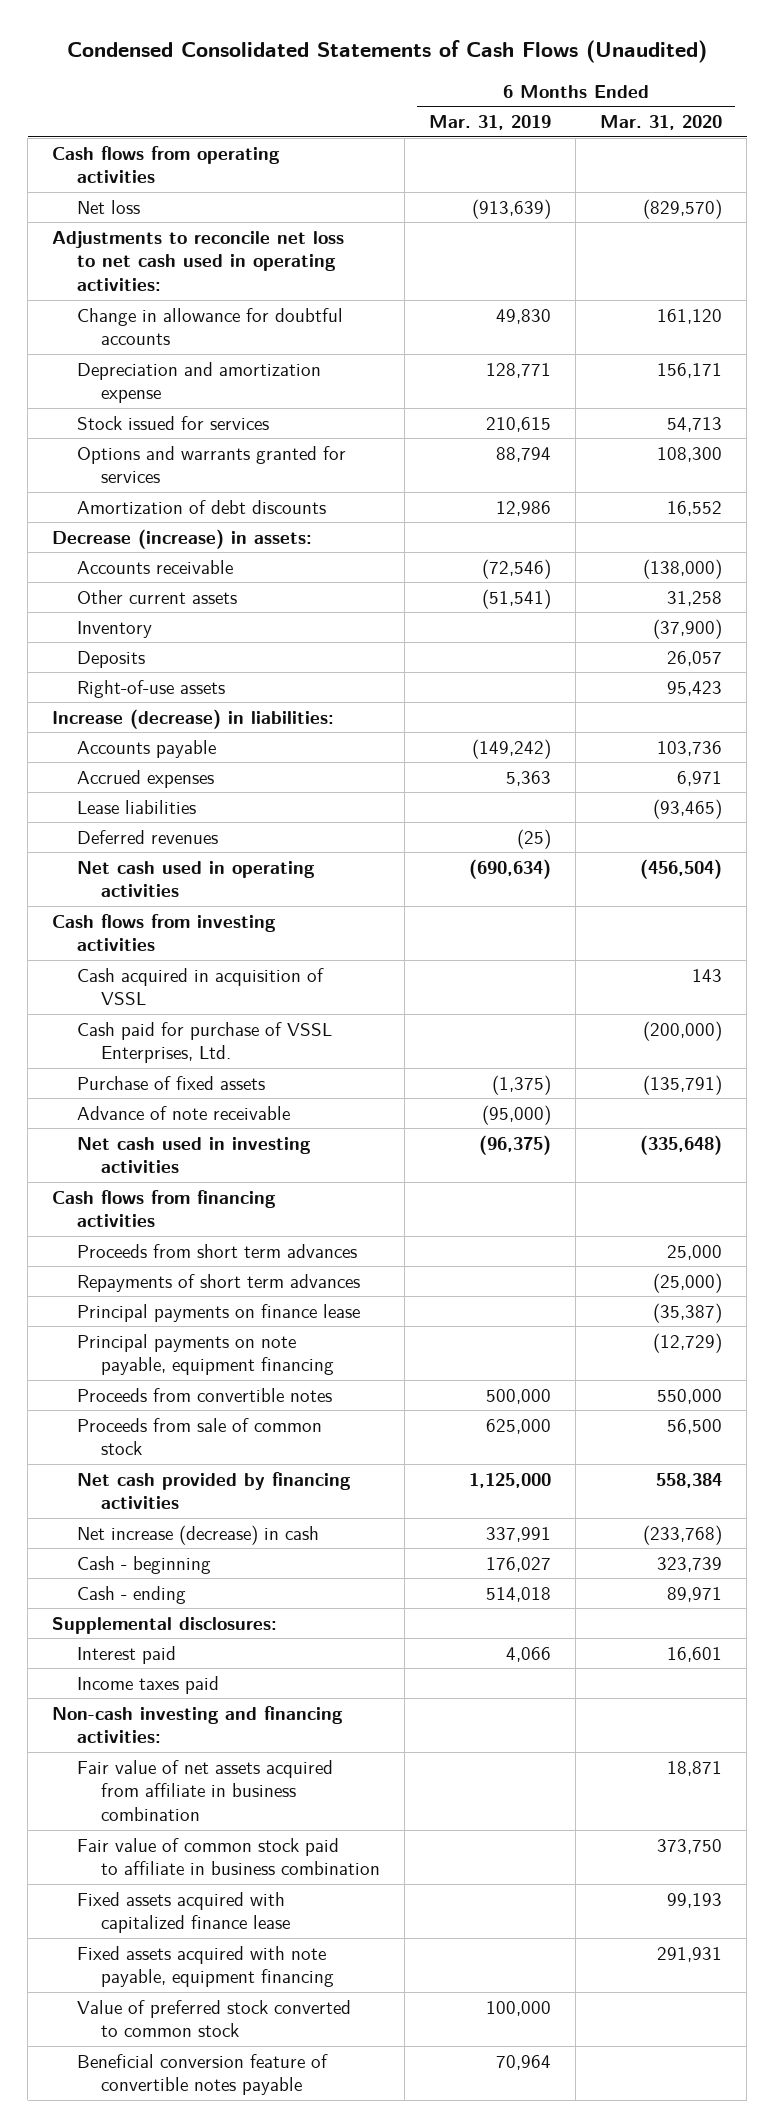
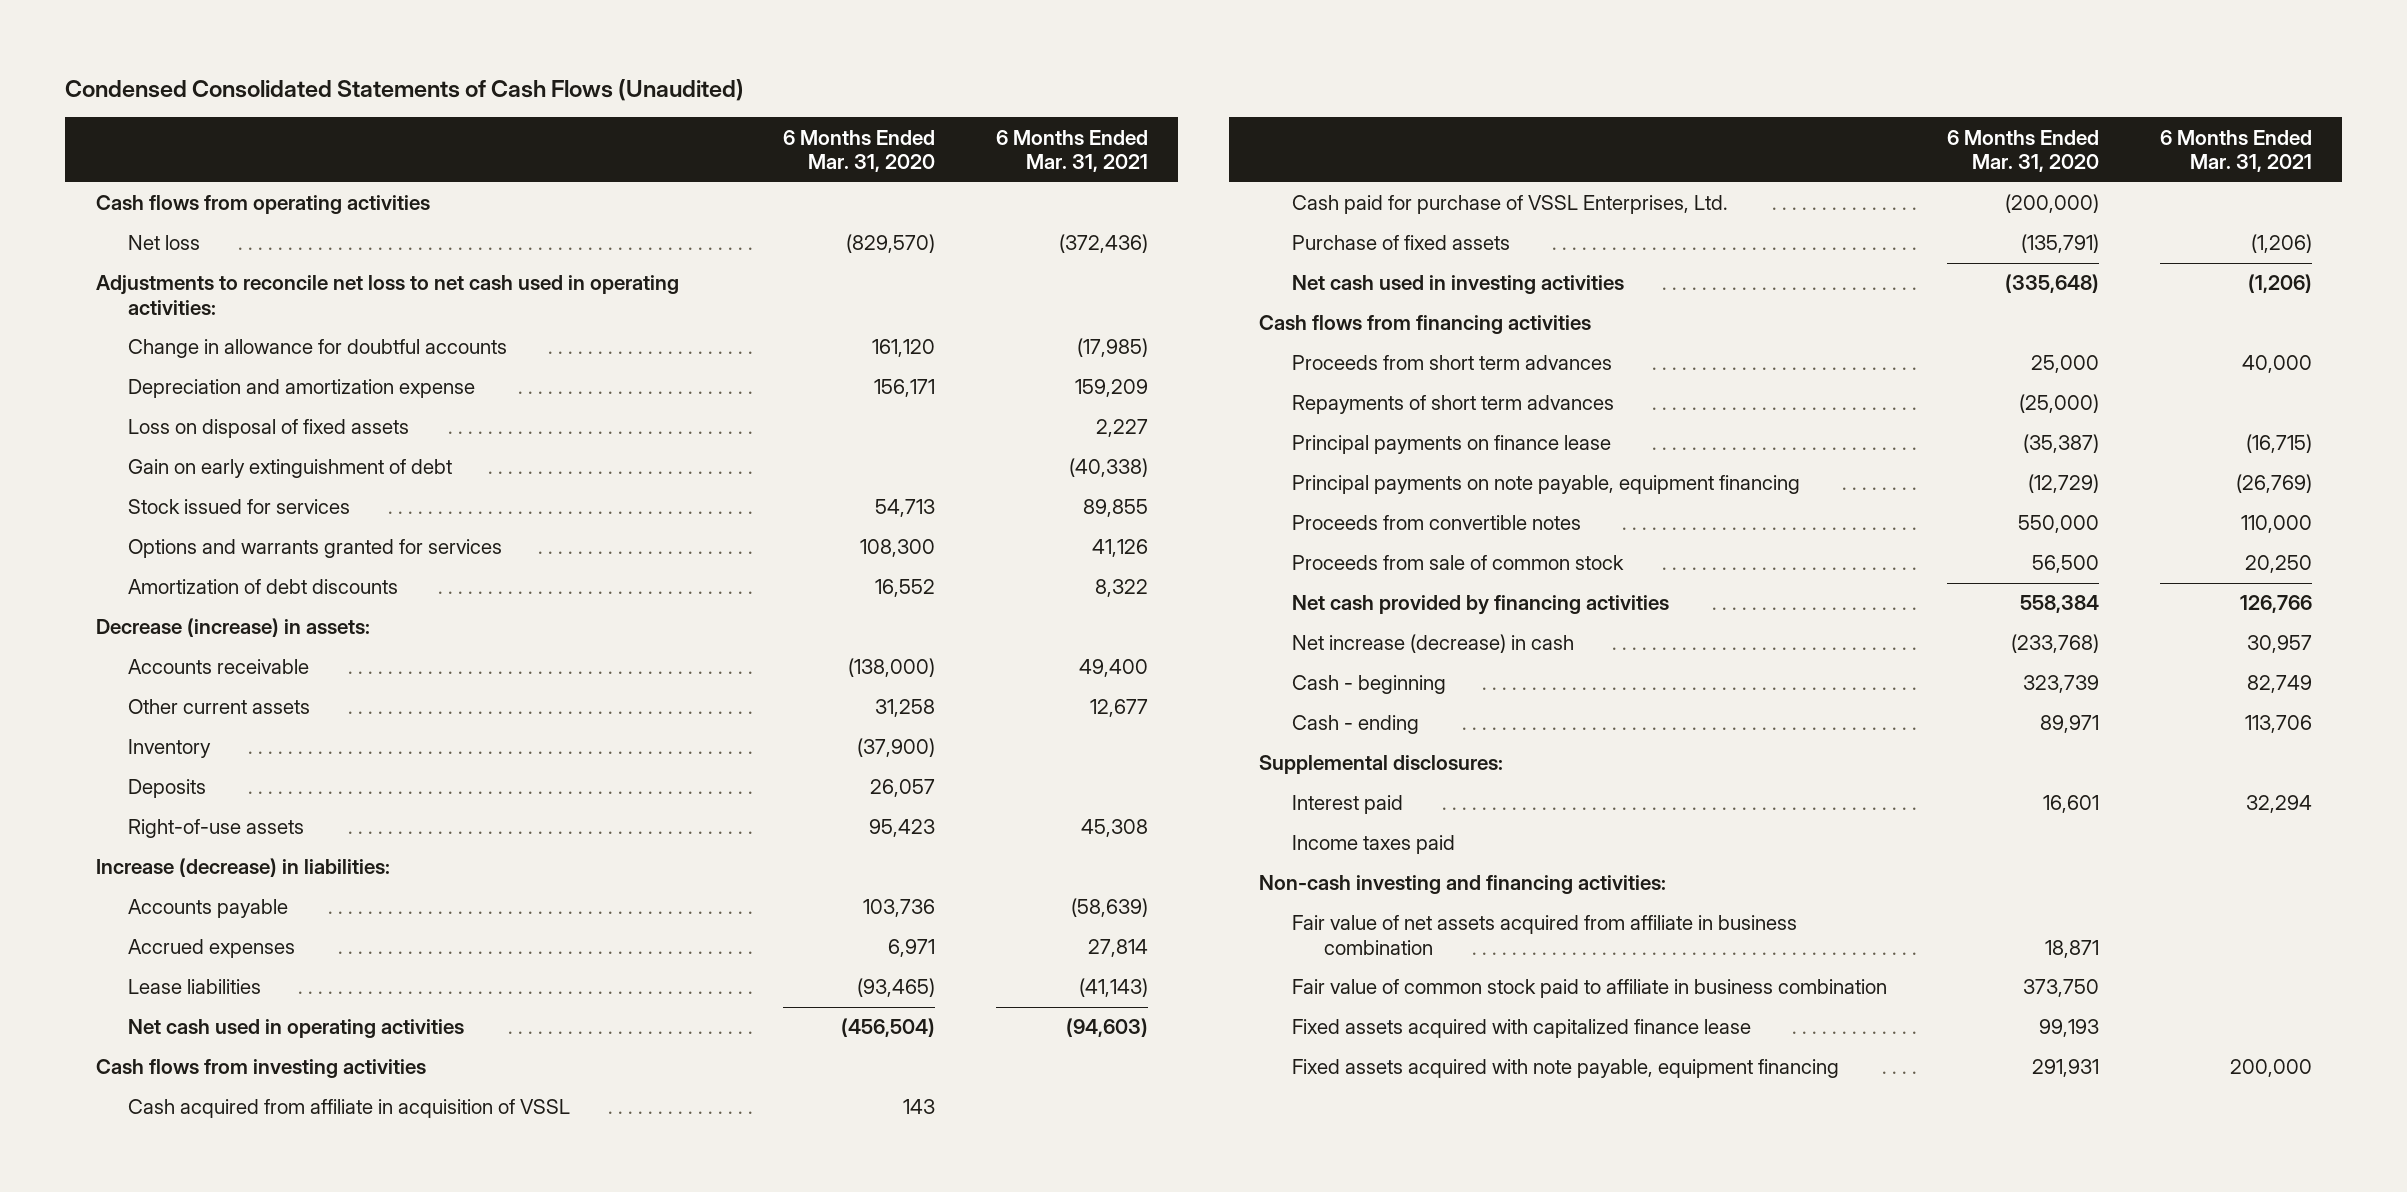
- | 6 Months Ended Mar. 31, 2019 | 6 Months Ended Mar. 31, 2020
+ | 6 Months Ended Mar. 31, 2020 | 6 Months Ended Mar. 31, 2021
+ Loss on disposal of fixed assets | | 2,227
+ Gain on early extinguishment of debt | | (40,338)
- Deferred revenues | (25) |
- Cash acquired in acquisition of VSSL | | 143
+ Cash acquired from affiliate in acquisition of VSSL | 143 |
- Advance of note receivable | (95,000) |
- Value of preferred stock converted to common stock | 100,000 |
- Beneficial conversion feature of convertible notes payable | 70,964 |

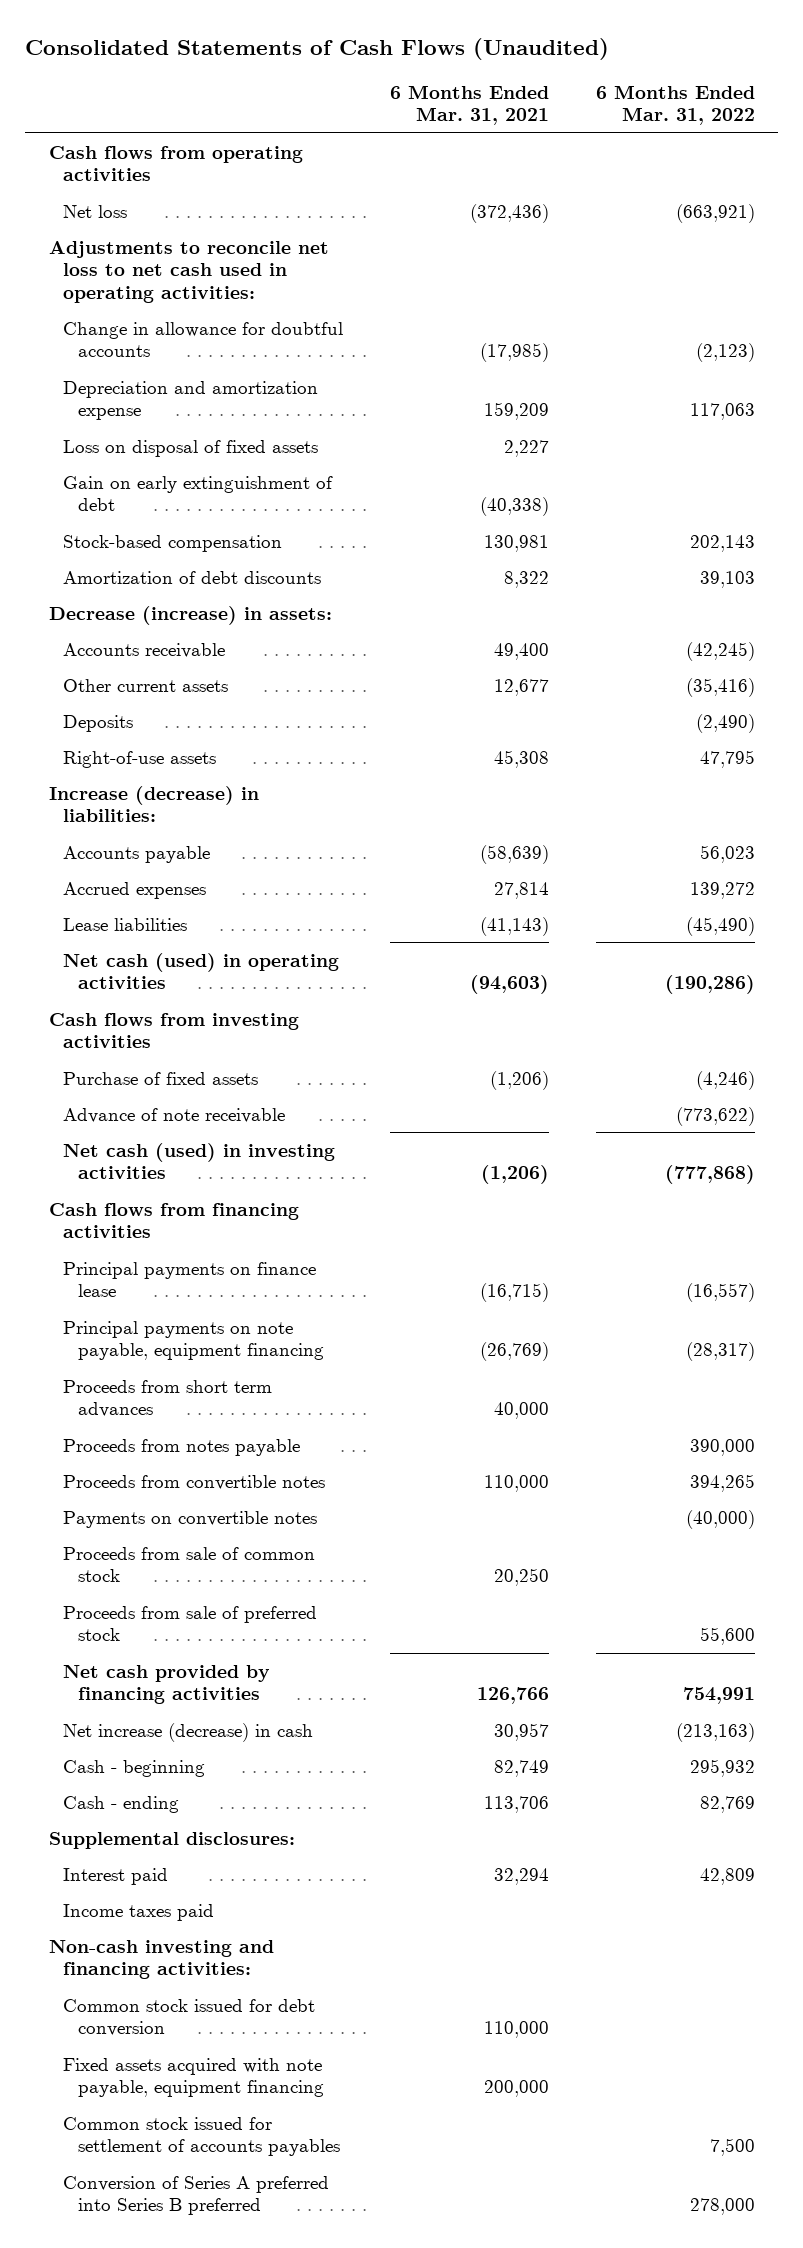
- Condensed Consolidated Statements of Cash Flows (Unaudited)
+ Consolidated Statements of Cash Flows (Unaudited)
- | 6 Months Ended Mar. 31, 2020 | 6 Months Ended Mar. 31, 2021
+ | 6 Months Ended Mar. 31, 2021 | 6 Months Ended Mar. 31, 2022
- Stock issued for services | 54,713 | 89,855
- Options and warrants granted for services | 108,300 | 41,126
+ Stock-based compensation | 130,981 | 202,143
- Inventory | (37,900) |
- Net cash used in operating activities | (456,504) | (94,603)
+ Net cash (used) in operating activities | (94,603) | (190,286)
- Cash acquired from affiliate in acquisition of VSSL | 143 |
- Cash paid for purchase of VSSL Enterprises, Ltd. | (200,000) |
- Net cash used in investing activities | (335,648) | (1,206)
+ Advance of note receivable | | (773,622)
+ Net cash (used) in investing activities | (1,206) | (777,868)
- Repayments of short term advances | (25,000) |
moved down: Proceeds from short term advances | 40,000 |
+ Proceeds from notes payable | | 390,000
+ Payments on convertible notes | | (40,000)
+ Proceeds from sale of preferred stock | | 55,600
- Fair value of net assets acquired from affiliate in business combination | 18,871 |
- Fair value of common stock paid to affiliate in business combination | 373,750 |
- Fixed assets acquired with capitalized finance lease | 99,193 |
+ Common stock issued for debt conversion | 110,000 |
+ Common stock issued for settlement of accounts payables | | 7,500
+ Conversion of Series A preferred into Series B preferred | | 278,000

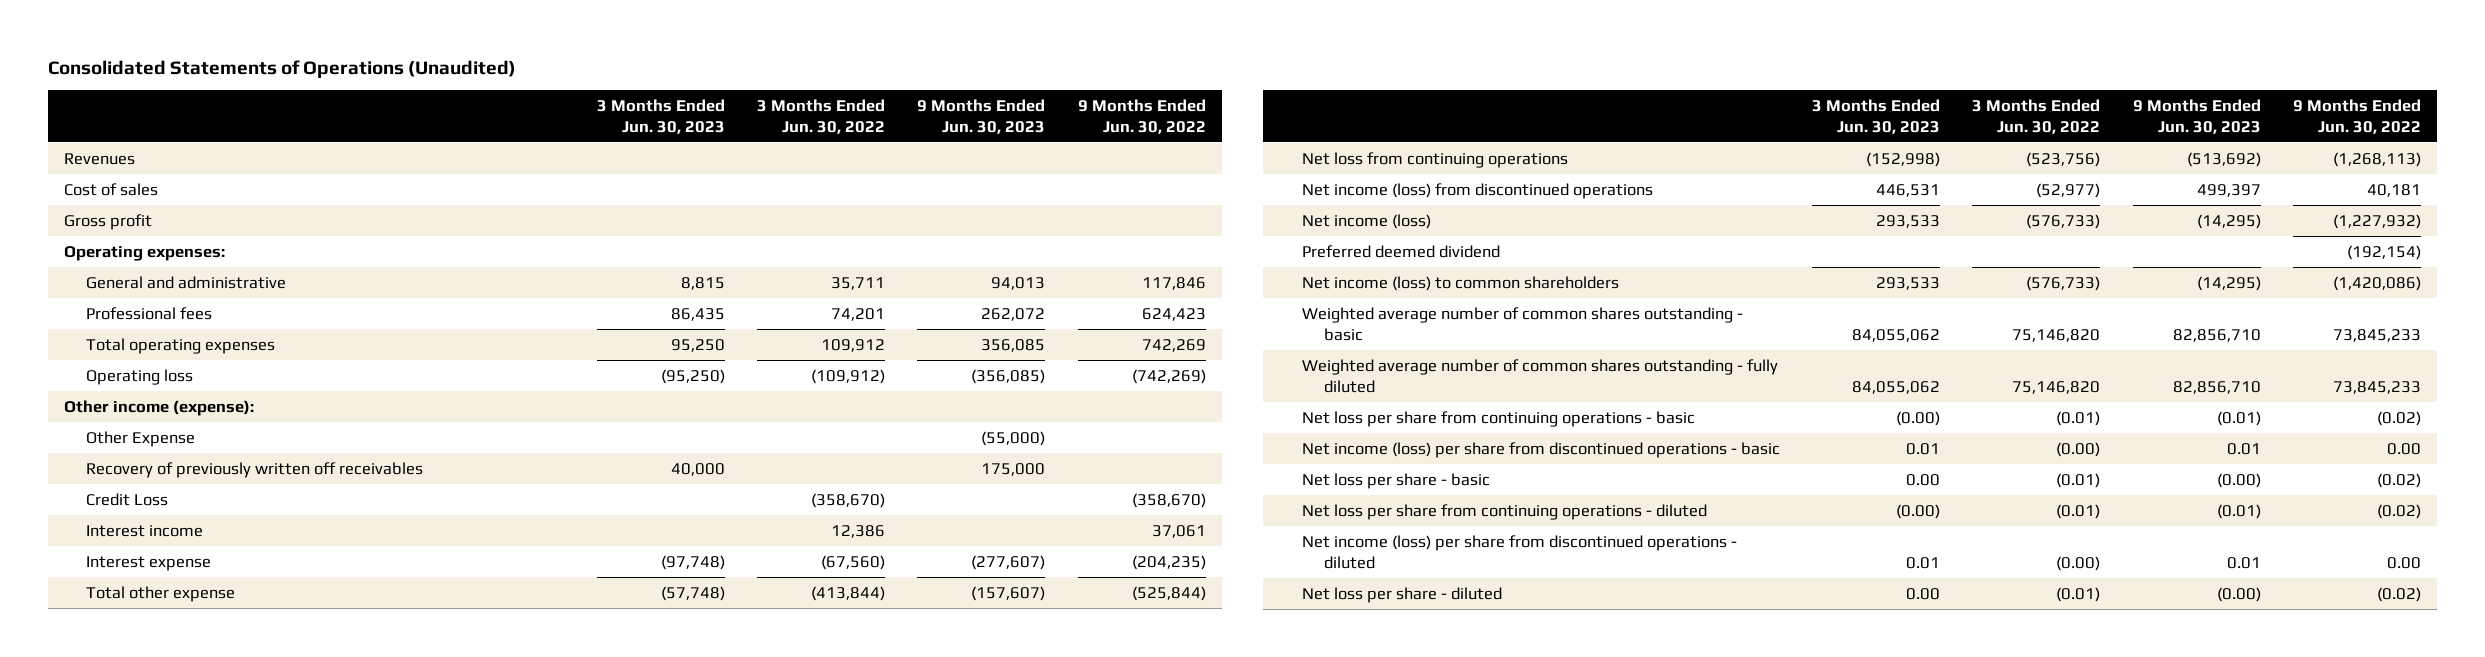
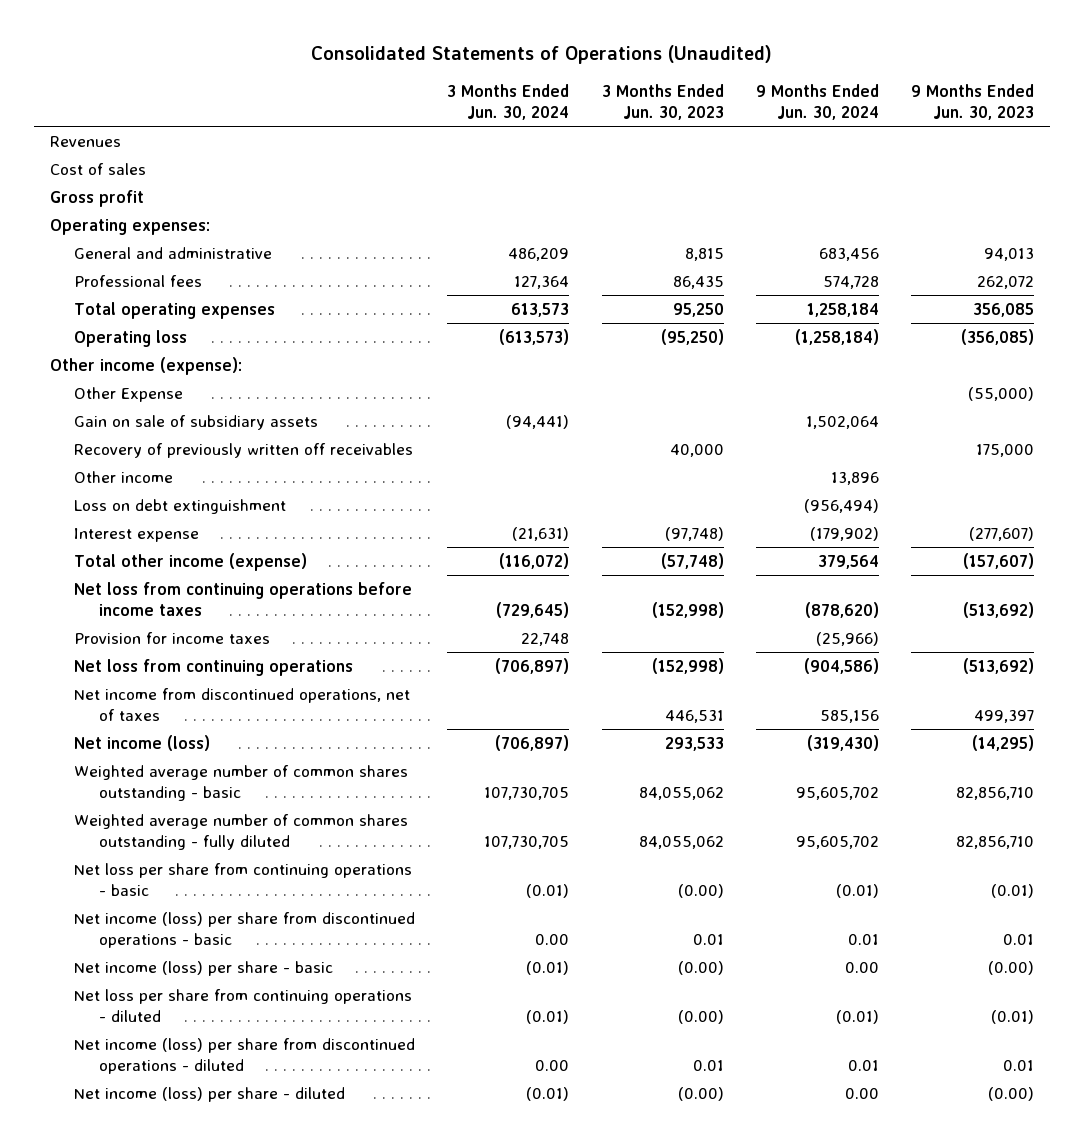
- | 3 Months Ended Jun. 30, 2023 | 3 Months Ended Jun. 30, 2022 | 9 Months Ended Jun. 30, 2023 | 9 Months Ended Jun. 30, 2022
+ | 3 Months Ended Jun. 30, 2024 | 3 Months Ended Jun. 30, 2023 | 9 Months Ended Jun. 30, 2024 | 9 Months Ended Jun. 30, 2023
+ Gain on sale of subsidiary assets | (94,441) | | 1,502,064 |
- Credit Loss | | (358,670) | | (358,670)
- Interest income | | 12,386 | | 37,061
+ Other income | | | 13,896 |
+ Loss on debt extinguishment | | | (956,494) |
- Total other expense | (57,748) | (413,844) | (157,607) | (525,844)
+ Total other income (expense) | (116,072) | (57,748) | 379,564 | (157,607)
+ Net loss from continuing operations before income taxes | (729,645) | (152,998) | (878,620) | (513,692)
+ Provision for income taxes | 22,748 | | (25,966) |
- Net income (loss) from discontinued operations | 446,531 | (52,977) | 499,397 | 40,181
+ Net income from discontinued operations, net of taxes | | 446,531 | 585,156 | 499,397
- Preferred deemed dividend | | | | (192,154)
- Net income (loss) to common shareholders | 293,533 | (576,733) | (14,295) | (1,420,086)
- Net loss per share - basic | 0.00 | (0.01) | (0.00) | (0.02)
+ Net income (loss) per share - basic | (0.01) | (0.00) | 0.00 | (0.00)
- Net loss per share - diluted | 0.00 | (0.01) | (0.00) | (0.02)
+ Net income (loss) per share - diluted | (0.01) | (0.00) | 0.00 | (0.00)

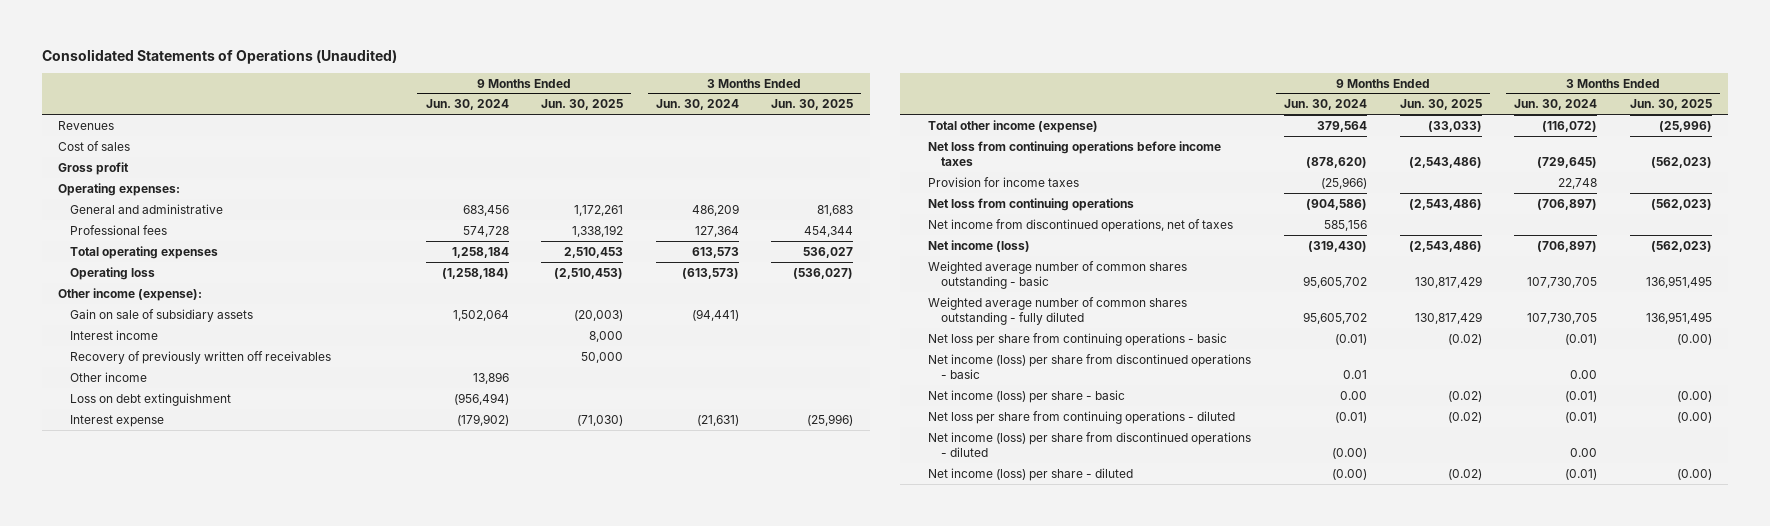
- | 3 Months Ended Jun. 30, 2024 | 3 Months Ended Jun. 30, 2023 | 9 Months Ended Jun. 30, 2024 | 9 Months Ended Jun. 30, 2023
+ | 9 Months Ended Jun. 30, 2024 | 9 Months Ended Jun. 30, 2025 | 3 Months Ended Jun. 30, 2024 | 3 Months Ended Jun. 30, 2025
- Other Expense | | | | (55,000)
+ Interest income | | 8,000 | |
- Net income (loss) per share from discontinued operations - diluted | 0.00 | 0.01 | 0.01 | 0.01
- Net income (loss) per share - diluted | (0.01) | (0.00) | 0.00 | (0.00)
+ Net income (loss) per share from discontinued operations - diluted | (0.00) | | 0.00 |
+ Net income (loss) per share - diluted | (0.00) | (0.02) | (0.01) | (0.00)

